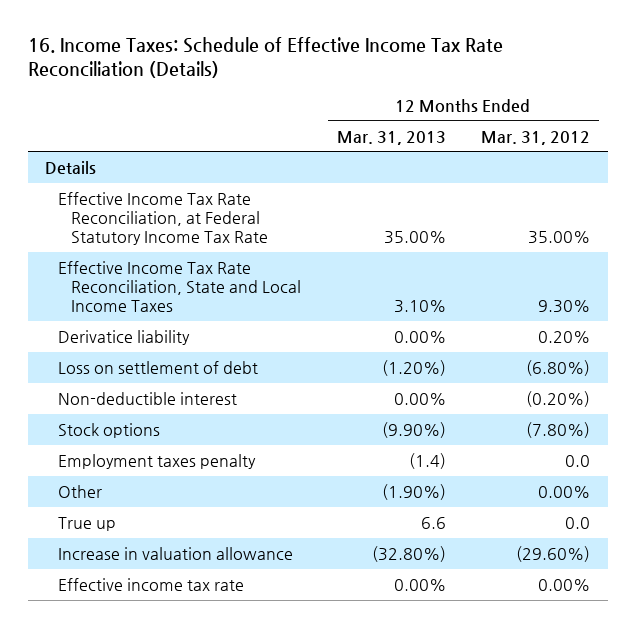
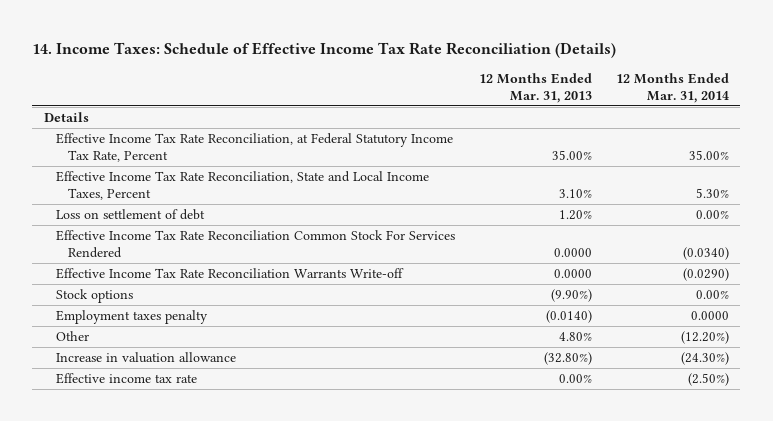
- 16. Income Taxes: Schedule of Effective Income Tax Rate Reconciliation (Details)
+ 14. Income Taxes: Schedule of Effective Income Tax Rate Reconciliation (Details)
- | 12 Months Ended Mar. 31, 2013 | 12 Months Ended Mar. 31, 2012
+ | 12 Months Ended Mar. 31, 2013 | 12 Months Ended Mar. 31, 2014
- Effective Income Tax Rate Reconciliation, at Federal Statutory Income Tax Rate | 35.00% | 35.00%
- Effective Income Tax Rate Reconciliation, State and Local Income Taxes | 3.10% | 9.30%
- Derivatice liability | 0.00% | 0.20%
- Loss on settlement of debt | (1.20%) | (6.80%)
- Non-deductible interest | 0.00% | (0.20%)
+ Effective Income Tax Rate Reconciliation, at Federal Statutory Income Tax Rate, Percent | 35.00% | 35.00%
+ Effective Income Tax Rate Reconciliation, State and Local Income Taxes, Percent | 3.10% | 5.30%
+ Loss on settlement of debt | 1.20% | 0.00%
+ Effective Income Tax Rate Reconciliation Common Stock For Services Rendered | 0.0000 | (0.0340)
+ Effective Income Tax Rate Reconciliation Warrants Write-off | 0.0000 | (0.0290)
- Employment taxes penalty | (1.4) | 0.0
- Other | (1.90%) | 0.00%
- True up | 6.6 | 0.0
+ Employment taxes penalty | (0.0140) | 0.0000
+ Other | 4.80% | (12.20%)

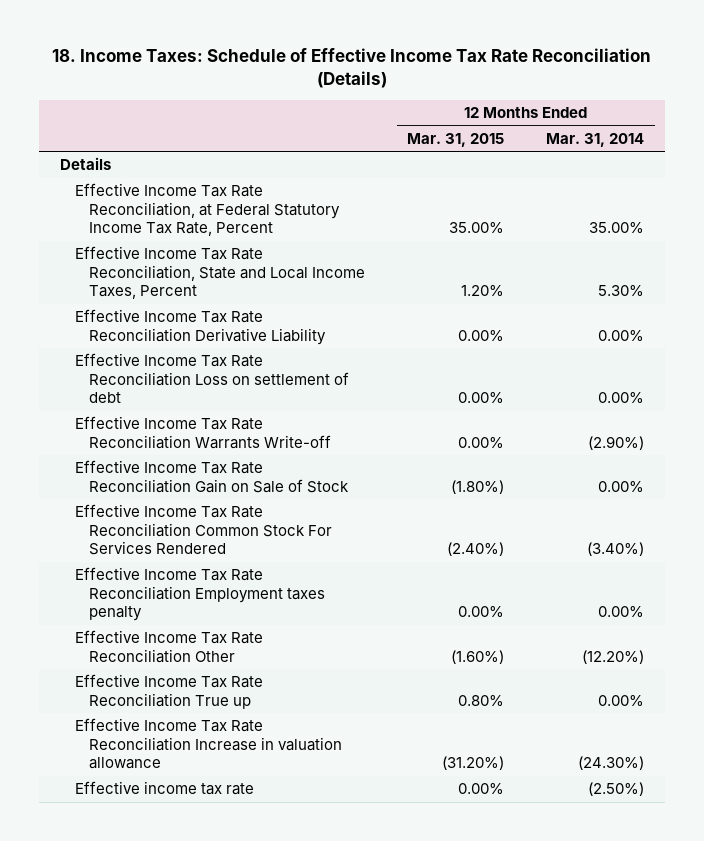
- 14. Income Taxes: Schedule of Effective Income Tax Rate Reconciliation (Details)
+ 18. Income Taxes: Schedule of Effective Income Tax Rate Reconciliation (Details)
- | 12 Months Ended Mar. 31, 2013 | 12 Months Ended Mar. 31, 2014
+ | 12 Months Ended Mar. 31, 2015 | 12 Months Ended Mar. 31, 2014
- Loss on settlement of debt | 1.20% | 0.00%
- Effective Income Tax Rate Reconciliation Common Stock For Services Rendered | 0.0000 | (0.0340)
- Effective Income Tax Rate Reconciliation Warrants Write-off | 0.0000 | (0.0290)
- Stock options | (9.90%) | 0.00%
- Employment taxes penalty | (0.0140) | 0.0000
- Other | 4.80% | (12.20%)
- Increase in valuation allowance | (32.80%) | (24.30%)
+ Effective Income Tax Rate Reconciliation Derivative Liability | 0.00% | 0.00%
+ Effective Income Tax Rate Reconciliation Loss on settlement of debt | 0.00% | 0.00%
+ Effective Income Tax Rate Reconciliation Warrants Write-off | 0.00% | (2.90%)
+ Effective Income Tax Rate Reconciliation Gain on Sale of Stock | (1.80%) | 0.00%
+ Effective Income Tax Rate Reconciliation Common Stock For Services Rendered | (2.40%) | (3.40%)
+ Effective Income Tax Rate Reconciliation Employment taxes penalty | 0.00% | 0.00%
+ Effective Income Tax Rate Reconciliation Other | (1.60%) | (12.20%)
+ Effective Income Tax Rate Reconciliation True up | 0.80% | 0.00%
+ Effective Income Tax Rate Reconciliation Increase in valuation allowance | (31.20%) | (24.30%)

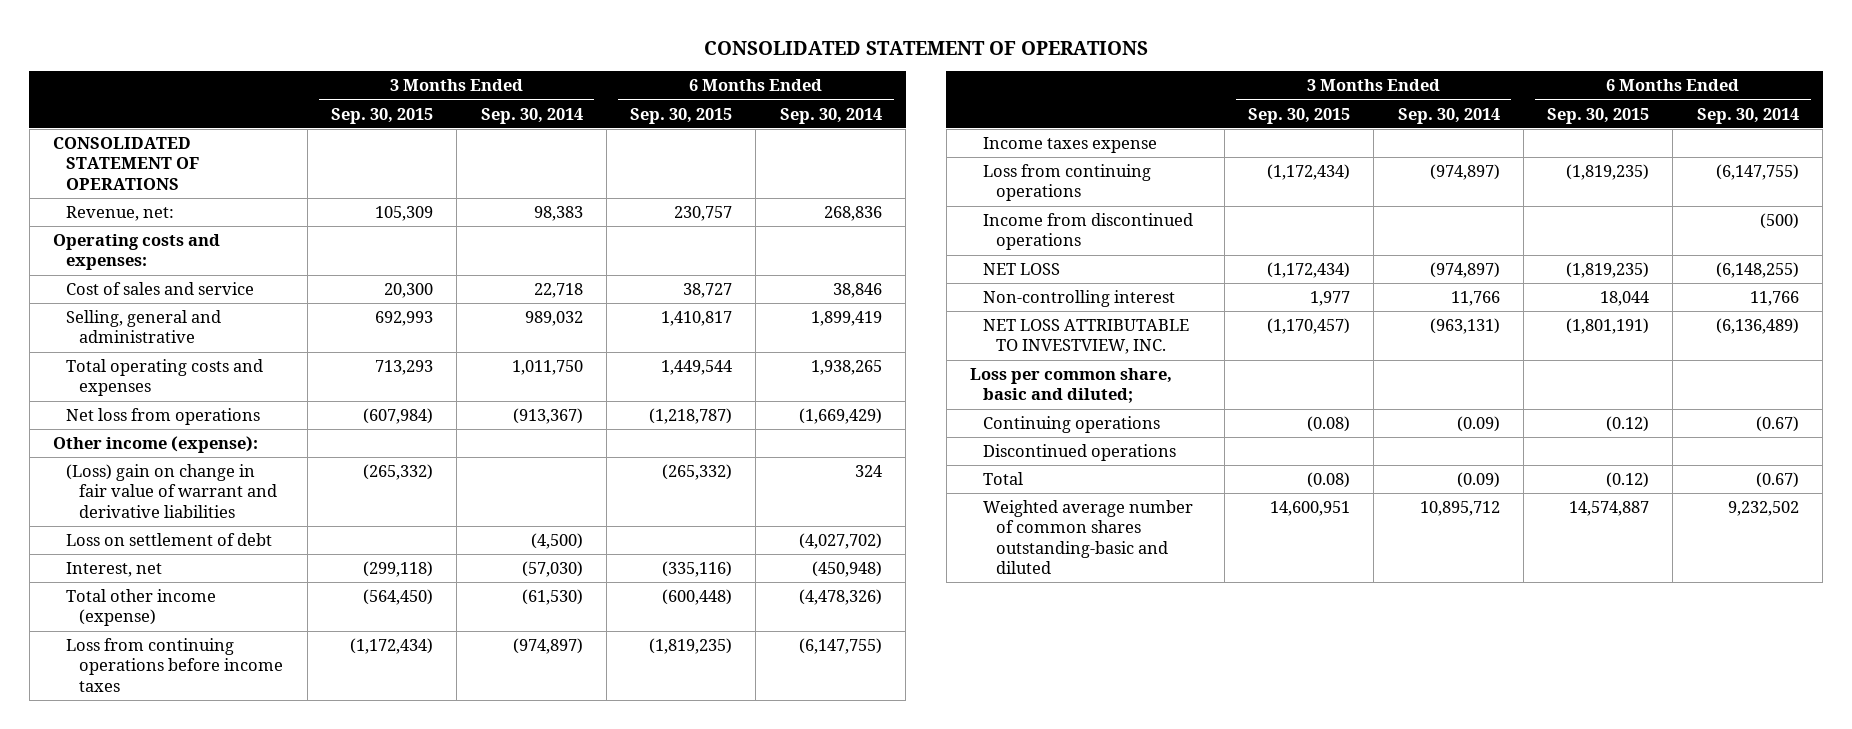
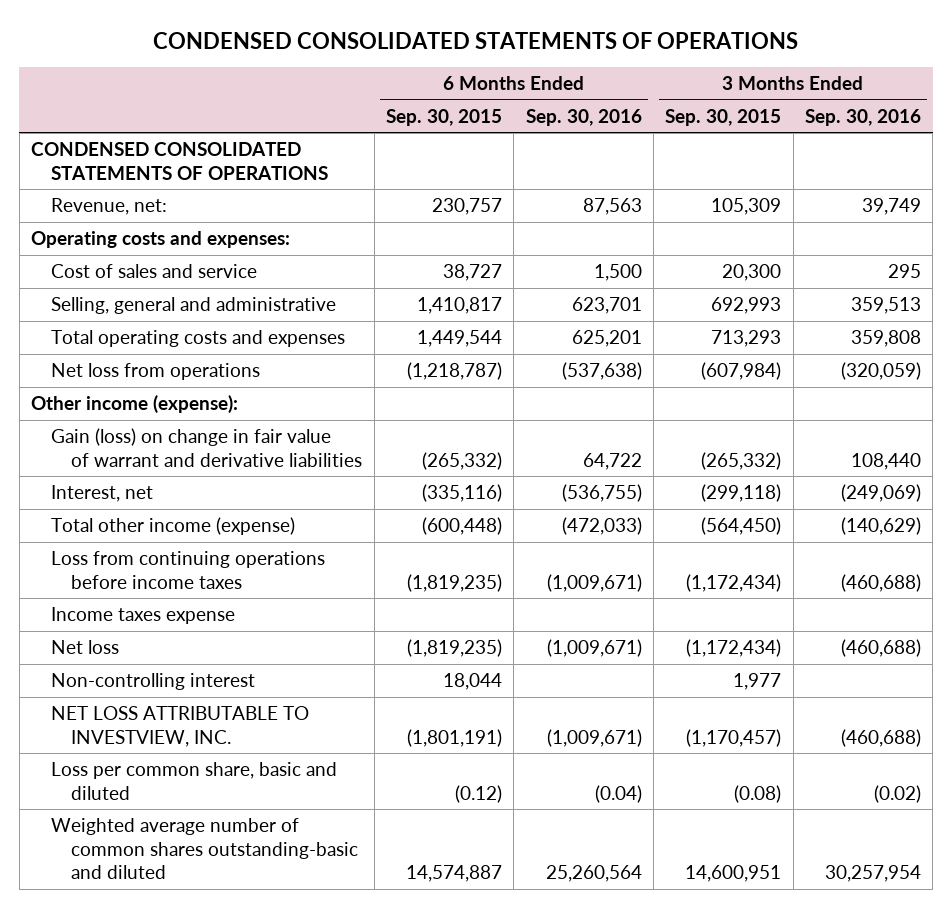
- CONSOLIDATED STATEMENT OF OPERATIONS
+ CONDENSED CONSOLIDATED STATEMENTS OF OPERATIONS
- | 3 Months Ended Sep. 30, 2015 | 3 Months Ended Sep. 30, 2014 | 6 Months Ended Sep. 30, 2015 | 6 Months Ended Sep. 30, 2014
+ | 6 Months Ended Sep. 30, 2015 | 6 Months Ended Sep. 30, 2016 | 3 Months Ended Sep. 30, 2015 | 3 Months Ended Sep. 30, 2016
- CONSOLIDATED STATEMENT OF OPERATIONS
+ CONDENSED CONSOLIDATED STATEMENTS OF OPERATIONS
- (Loss) gain on change in fair value of warrant and derivative liabilities | (265,332) | | (265,332) | 324
- Loss on settlement of debt | | (4,500) | | (4,027,702)
+ Gain (loss) on change in fair value of warrant and derivative liabilities | (265,332) | 64,722 | (265,332) | 108,440
- Loss from continuing operations | (1,172,434) | (974,897) | (1,819,235) | (6,147,755)
- Income from discontinued operations | | | | (500)
- NET LOSS | (1,172,434) | (974,897) | (1,819,235) | (6,148,255)
+ Net loss | (1,819,235) | (1,009,671) | (1,172,434) | (460,688)
- Loss per common share, basic and diluted;
- Continuing operations | (0.08) | (0.09) | (0.12) | (0.67)
- Discontinued operations
- Total | (0.08) | (0.09) | (0.12) | (0.67)
+ Loss per common share, basic and diluted | (0.12) | (0.04) | (0.08) | (0.02)

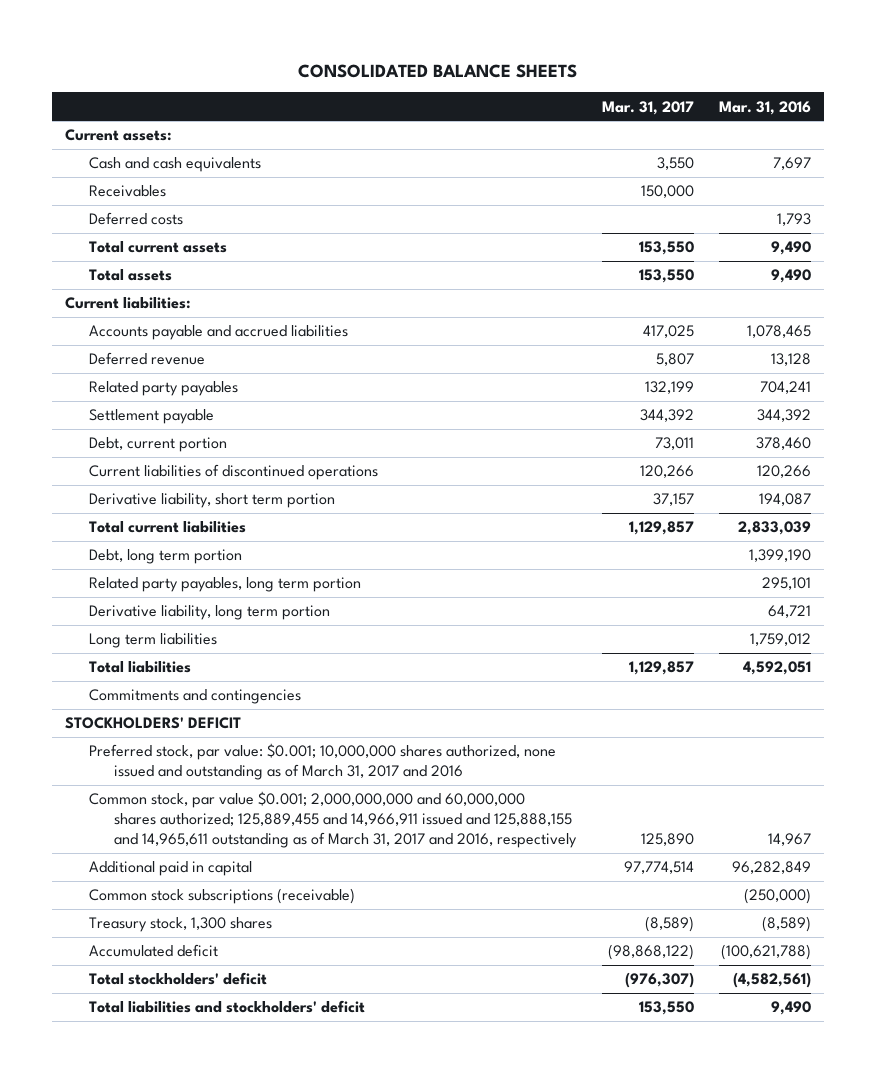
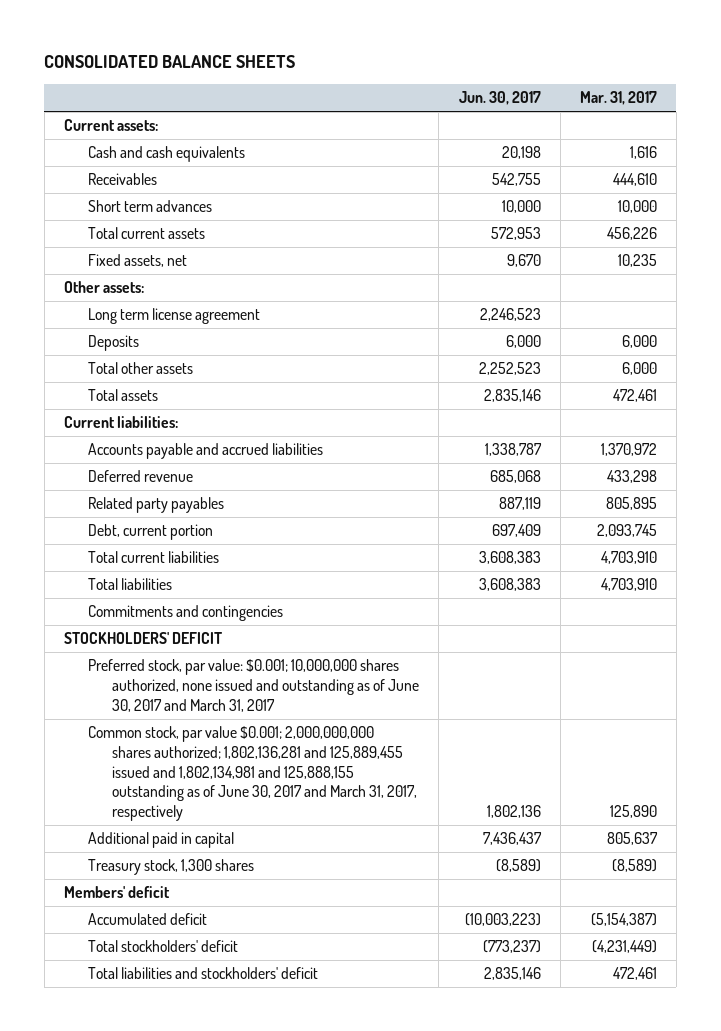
- | Mar. 31, 2017 | Mar. 31, 2016
+ | Jun. 30, 2017 | Mar. 31, 2017
- Cash and cash equivalents | 3,550 | 7,697
- Receivables | 150,000 |
- Deferred costs | | 1,793
- Total current assets | 153,550 | 9,490
- Total assets | 153,550 | 9,490
+ Cash and cash equivalents | 20,198 | 1,616
+ Receivables | 542,755 | 444,610
+ Short term advances | 10,000 | 10,000
+ Total current assets | 572,953 | 456,226
+ Fixed assets, net | 9,670 | 10,235
+ Other assets:
+ Long term license agreement | 2,246,523 |
+ Deposits | 6,000 | 6,000
+ Total other assets | 2,252,523 | 6,000
+ Total assets | 2,835,146 | 472,461
- Accounts payable and accrued liabilities | 417,025 | 1,078,465
- Deferred revenue | 5,807 | 13,128
- Related party payables | 132,199 | 704,241
- Settlement payable | 344,392 | 344,392
- Debt, current portion | 73,011 | 378,460
- Current liabilities of discontinued operations | 120,266 | 120,266
- Derivative liability, short term portion | 37,157 | 194,087
- Total current liabilities | 1,129,857 | 2,833,039
- Debt, long term portion | | 1,399,190
- Related party payables, long term portion | | 295,101
- Derivative liability, long term portion | | 64,721
- Long term liabilities | | 1,759,012
- Total liabilities | 1,129,857 | 4,592,051
+ Accounts payable and accrued liabilities | 1,338,787 | 1,370,972
+ Deferred revenue | 685,068 | 433,298
+ Related party payables | 887,119 | 805,895
+ Debt, current portion | 697,409 | 2,093,745
+ Total current liabilities | 3,608,383 | 4,703,910
+ Total liabilities | 3,608,383 | 4,703,910
- Preferred stock, par value: $0.001; 10,000,000 shares authorized, none issued and outstanding as of March 31, 2017 and 2016
- Common stock, par value $0.001; 2,000,000,000 and 60,000,000 shares authorized; 125,889,455 and 14,966,911 issued and 125,888,155 and 14,965,611 outstanding as of March 31, 2017 and 2016, respectively | 125,890 | 14,967
- Additional paid in capital | 97,774,514 | 96,282,849
- Common stock subscriptions (receivable) | | (250,000)
+ Preferred stock, par value: $0.001; 10,000,000 shares authorized, none issued and outstanding as of June 30, 2017 and March 31, 2017
+ Common stock, par value $0.001; 2,000,000,000 shares authorized; 1,802,136,281 and 125,889,455 issued and 1,802,134,981 and 125,888,155 outstanding as of June 30, 2017 and March 31, 2017, respectively | 1,802,136 | 125,890
+ Additional paid in capital | 7,436,437 | 805,637
- Accumulated deficit | (98,868,122) | (100,621,788)
- Total stockholders' deficit | (976,307) | (4,582,561)
- Total liabilities and stockholders' deficit | 153,550 | 9,490
+ Members' deficit
+ Accumulated deficit | (10,003,223) | (5,154,387)
+ Total stockholders' deficit | (773,237) | (4,231,449)
+ Total liabilities and stockholders' deficit | 2,835,146 | 472,461

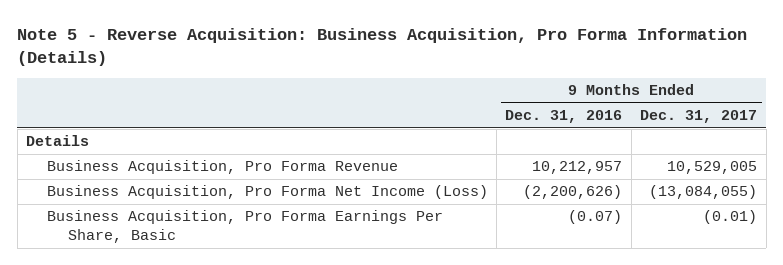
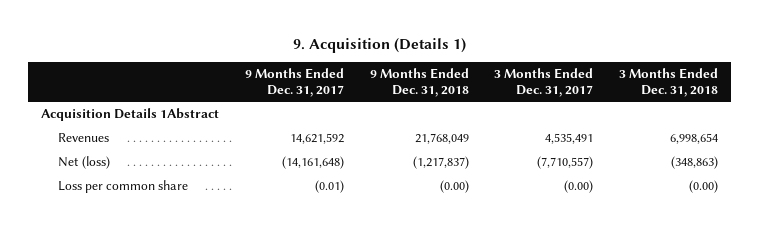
- Note 5 - Reverse Acquisition: Business Acquisition, Pro Forma Information (Details)
+ 9. Acquisition (Details 1)
- | 9 Months Ended Dec. 31, 2016 | 9 Months Ended Dec. 31, 2017
+ | 9 Months Ended Dec. 31, 2017 | 9 Months Ended Dec. 31, 2018 | 3 Months Ended Dec. 31, 2017 | 3 Months Ended Dec. 31, 2018
- Details
- Business Acquisition, Pro Forma Revenue | 10,212,957 | 10,529,005
- Business Acquisition, Pro Forma Net Income (Loss) | (2,200,626) | (13,084,055)
- Business Acquisition, Pro Forma Earnings Per Share, Basic | (0.07) | (0.01)
+ Acquisition Details 1Abstract
+ Revenues | 14,621,592 | 21,768,049 | 4,535,491 | 6,998,654
+ Net (loss) | (14,161,648) | (1,217,837) | (7,710,557) | (348,863)
+ Loss per common share | (0.01) | (0.00) | (0.00) | (0.00)

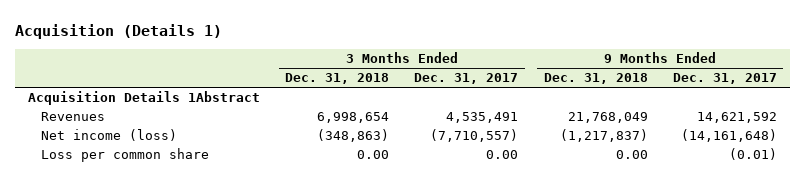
- 9. Acquisition (Details 1)
+ Acquisition (Details 1)
- | 9 Months Ended Dec. 31, 2017 | 9 Months Ended Dec. 31, 2018 | 3 Months Ended Dec. 31, 2017 | 3 Months Ended Dec. 31, 2018
+ | 3 Months Ended Dec. 31, 2018 | 3 Months Ended Dec. 31, 2017 | 9 Months Ended Dec. 31, 2018 | 9 Months Ended Dec. 31, 2017
- Net (loss) | (14,161,648) | (1,217,837) | (7,710,557) | (348,863)
- Loss per common share | (0.01) | (0.00) | (0.00) | (0.00)
+ Net income (loss) | (348,863) | (7,710,557) | (1,217,837) | (14,161,648)
+ Loss per common share | 0.00 | 0.00 | 0.00 | (0.01)

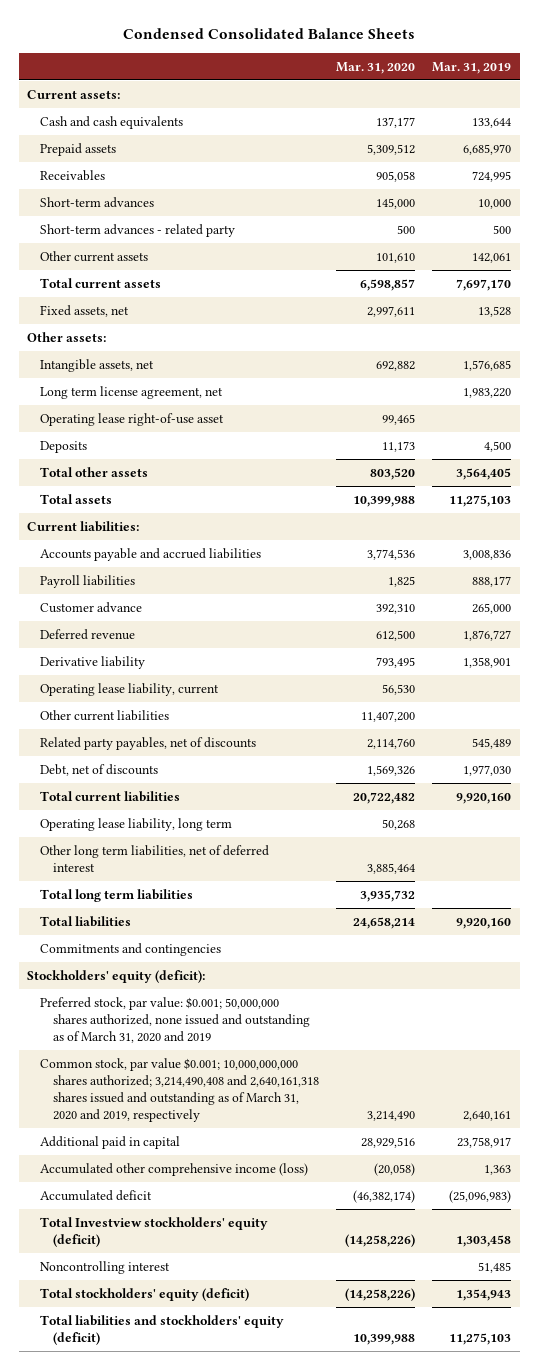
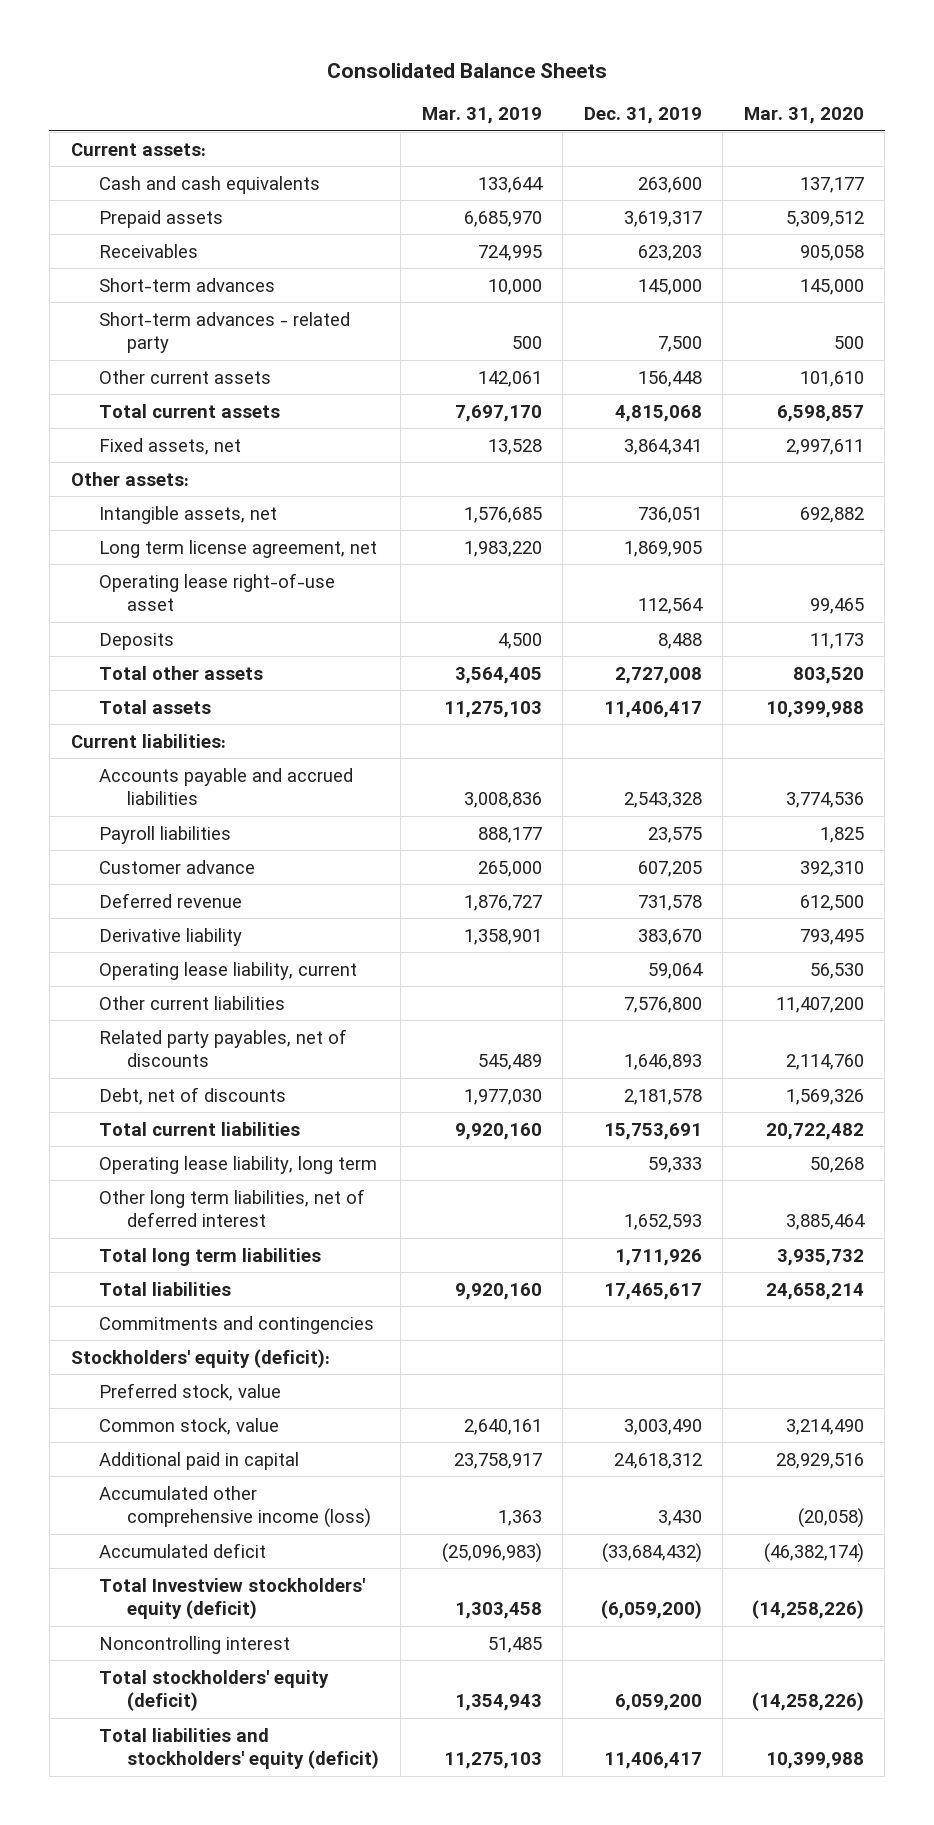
- Condensed Consolidated Balance Sheets
+ Consolidated Balance Sheets
- | Mar. 31, 2020 | Mar. 31, 2019
+ | Mar. 31, 2019 | Dec. 31, 2019 | Mar. 31, 2020
- Preferred stock, par value: $0.001; 50,000,000 shares authorized, none issued and outstanding as of March 31, 2020 and 2019
- Common stock, par value $0.001; 10,000,000,000 shares authorized; 3,214,490,408 and 2,640,161,318 shares issued and outstanding as of March 31, 2020 and 2019, respectively | 3,214,490 | 2,640,161
+ Preferred stock, value
+ Common stock, value | 2,640,161 | 3,003,490 | 3,214,490

